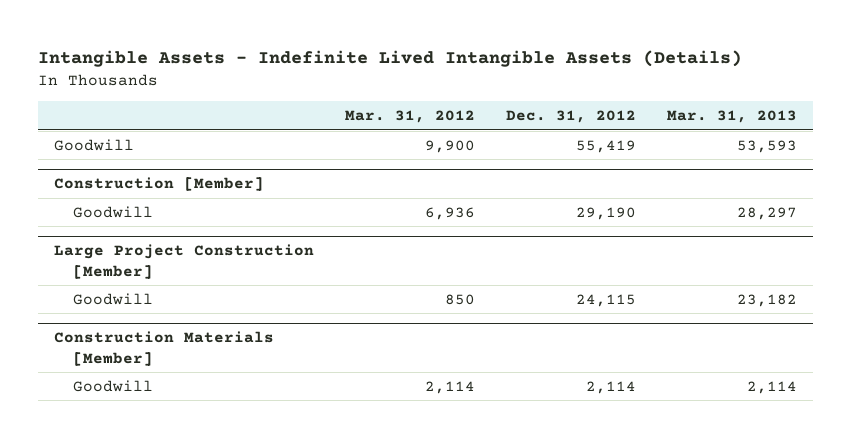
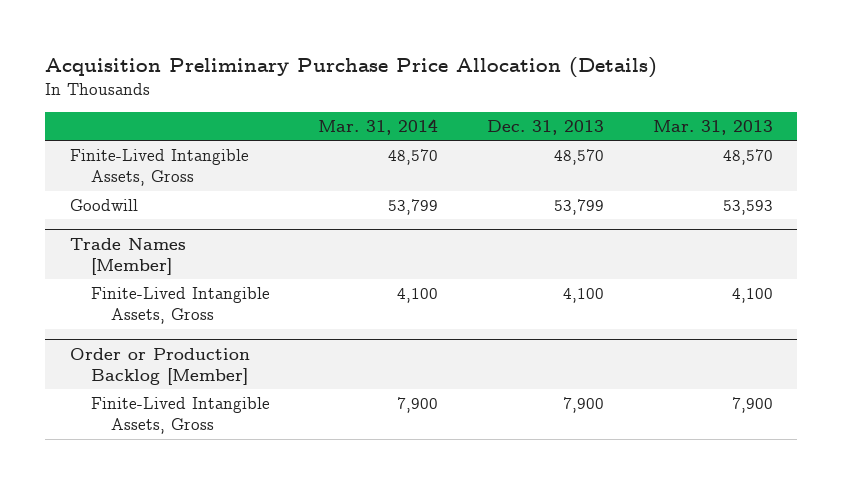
- Intangible Assets - Indefinite Lived Intangible Assets (Details)
+ Acquisition Preliminary Purchase Price Allocation (Details)
- | Mar. 31, 2012 | Dec. 31, 2012 | Mar. 31, 2013
+ | Mar. 31, 2014 | Dec. 31, 2013 | Mar. 31, 2013
+ Finite-Lived Intangible Assets, Gross | 48,570 | 48,570 | 48,570
- Construction [Member]
- Goodwill | 6,936 | 29,190 | 28,297
- Large Project Construction [Member]
- Goodwill | 850 | 24,115 | 23,182
- Construction Materials [Member]
- Goodwill | 2,114 | 2,114 | 2,114
+ Trade Names [Member]
+ Finite-Lived Intangible Assets, Gross | 4,100 | 4,100 | 4,100
+ Order or Production Backlog [Member]
+ Finite-Lived Intangible Assets, Gross | 7,900 | 7,900 | 7,900

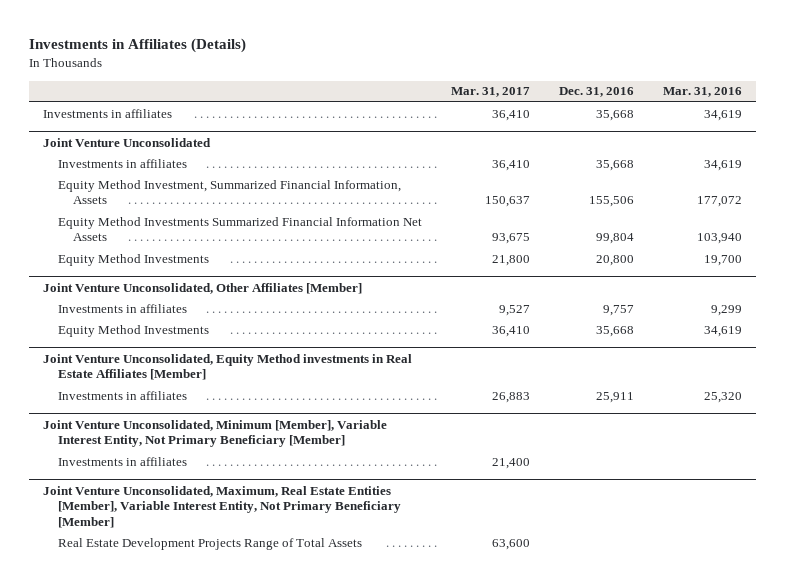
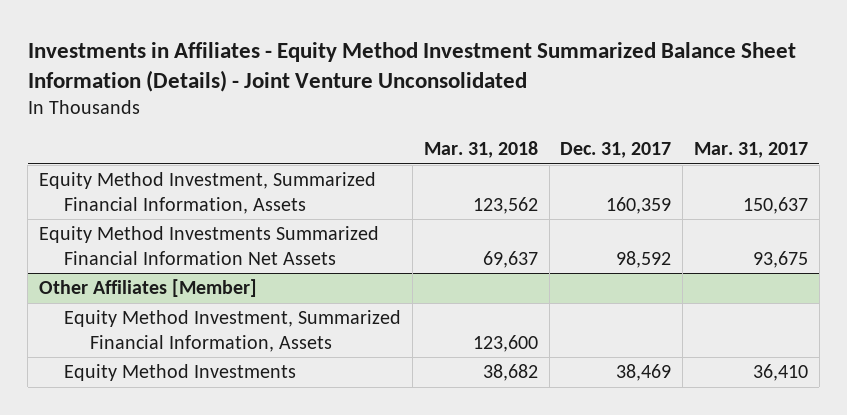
- Investments in Affiliates (Details)
+ Investments in Affiliates - Equity Method Investment Summarized Balance Sheet Information (Details) - Joint Venture Unconsolidated
- | Mar. 31, 2017 | Dec. 31, 2016 | Mar. 31, 2016
+ | Mar. 31, 2018 | Dec. 31, 2017 | Mar. 31, 2017
- Investments in affiliates | 36,410 | 35,668 | 34,619
- Joint Venture Unconsolidated
- Investments in affiliates | 36,410 | 35,668 | 34,619
- Equity Method Investments | 21,800 | 20,800 | 19,700
- Joint Venture Unconsolidated, Other Affiliates [Member]
- Investments in affiliates | 9,527 | 9,757 | 9,299
+ Other Affiliates [Member]
+ Equity Method Investment, Summarized Financial Information, Assets | 123,600 | |
- Joint Venture Unconsolidated, Equity Method investments in Real Estate Affiliates [Member]
- Investments in affiliates | 26,883 | 25,911 | 25,320
- Joint Venture Unconsolidated, Minimum [Member], Variable Interest Entity, Not Primary Beneficiary [Member]
- Investments in affiliates | 21,400 | |
- Joint Venture Unconsolidated, Maximum, Real Estate Entities [Member], Variable Interest Entity, Not Primary Beneficiary [Member]
- Real Estate Development Projects Range of Total Assets | 63,600 | |

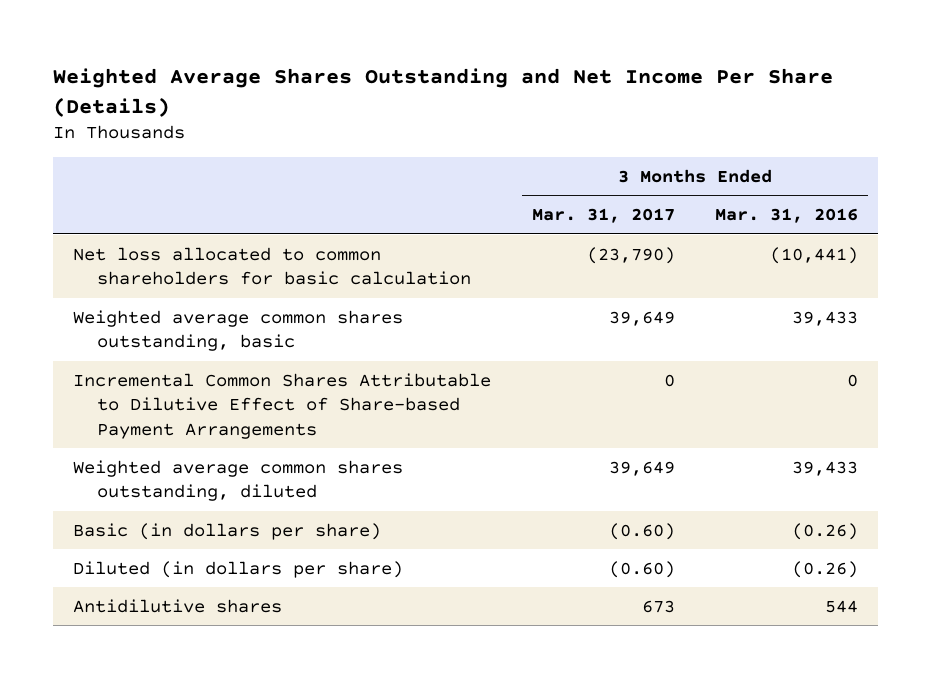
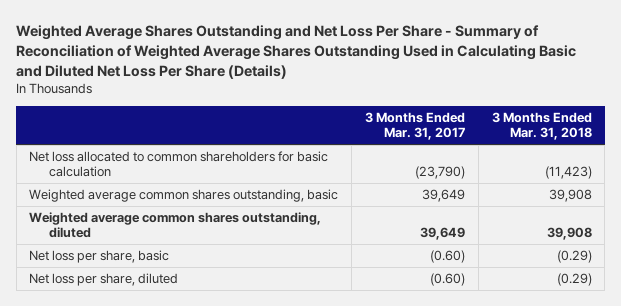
- Weighted Average Shares Outstanding and Net Income Per Share (Details)
+ Weighted Average Shares Outstanding and Net Loss Per Share - Summary of Reconciliation of Weighted Average Shares Outstanding Used in Calculating Basic and Diluted Net Loss Per Share (Details)
- | 3 Months Ended Mar. 31, 2017 | 3 Months Ended Mar. 31, 2016
+ | 3 Months Ended Mar. 31, 2017 | 3 Months Ended Mar. 31, 2018
- Incremental Common Shares Attributable to Dilutive Effect of Share-based Payment Arrangements | 0 | 0
- Basic (in dollars per share) | (0.60) | (0.26)
- Diluted (in dollars per share) | (0.60) | (0.26)
- Antidilutive shares | 673 | 544
+ Net loss per share, basic | (0.60) | (0.29)
+ Net loss per share, diluted | (0.60) | (0.29)

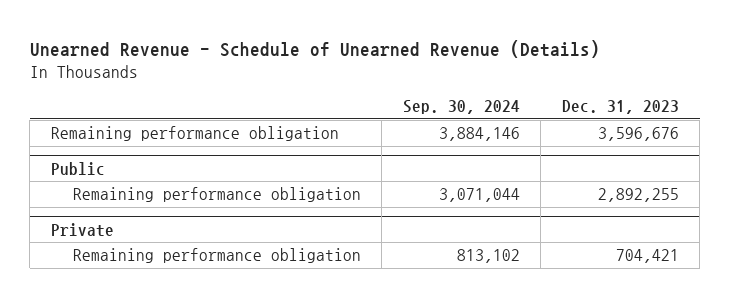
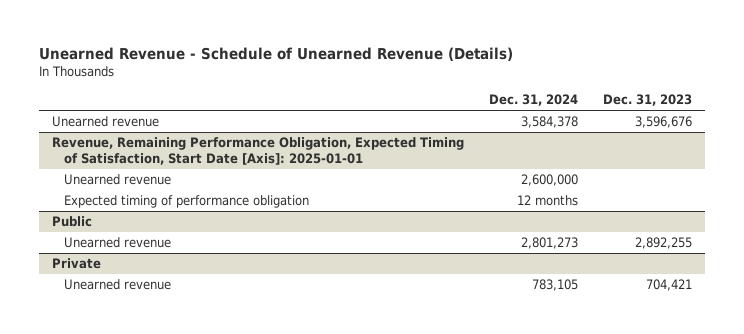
- | Sep. 30, 2024 | Dec. 31, 2023
+ | Dec. 31, 2024 | Dec. 31, 2023
- Remaining performance obligation | 3,884,146 | 3,596,676
+ Unearned revenue | 3,584,378 | 3,596,676
+ Revenue, Remaining Performance Obligation, Expected Timing of Satisfaction, Start Date [Axis]: 2025-01-01
+ Unearned revenue | 2,600,000 |
+ Expected timing of performance obligation | 12 months |
@ Public
- Remaining performance obligation | 3,071,044 | 2,892,255
+ Unearned revenue | 2,801,273 | 2,892,255
@ Private
- Remaining performance obligation | 813,102 | 704,421
+ Unearned revenue | 783,105 | 704,421

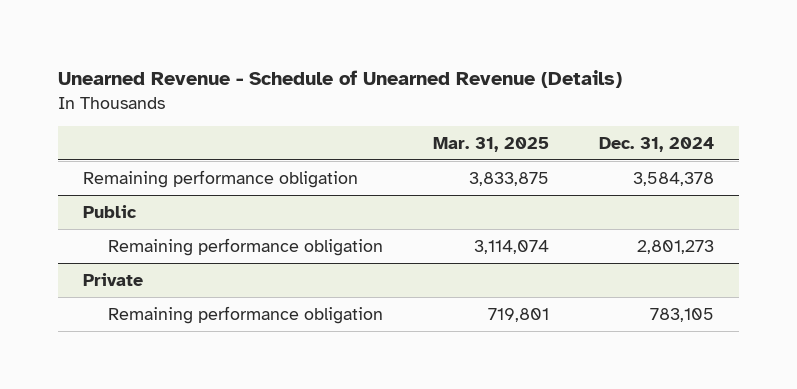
- | Dec. 31, 2024 | Dec. 31, 2023
+ | Mar. 31, 2025 | Dec. 31, 2024
- Unearned revenue | 3,584,378 | 3,596,676
- Revenue, Remaining Performance Obligation, Expected Timing of Satisfaction, Start Date [Axis]: 2025-01-01
- Unearned revenue | 2,600,000 |
- Expected timing of performance obligation | 12 months |
+ Remaining performance obligation | 3,833,875 | 3,584,378
@ Public
- Unearned revenue | 2,801,273 | 2,892,255
+ Remaining performance obligation | 3,114,074 | 2,801,273
@ Private
- Unearned revenue | 783,105 | 704,421
+ Remaining performance obligation | 719,801 | 783,105

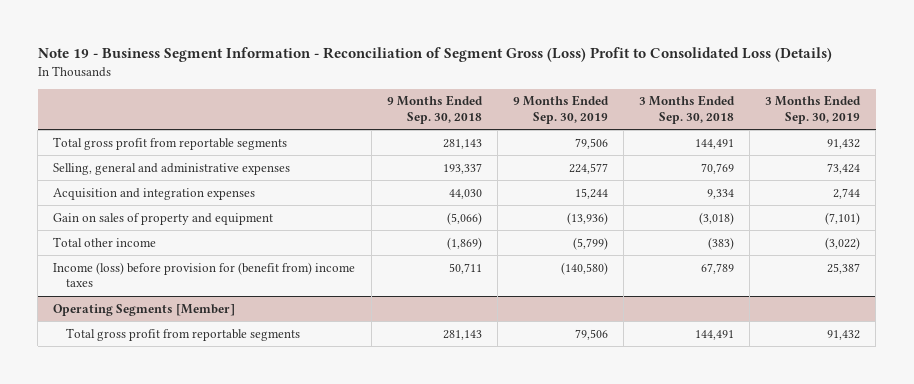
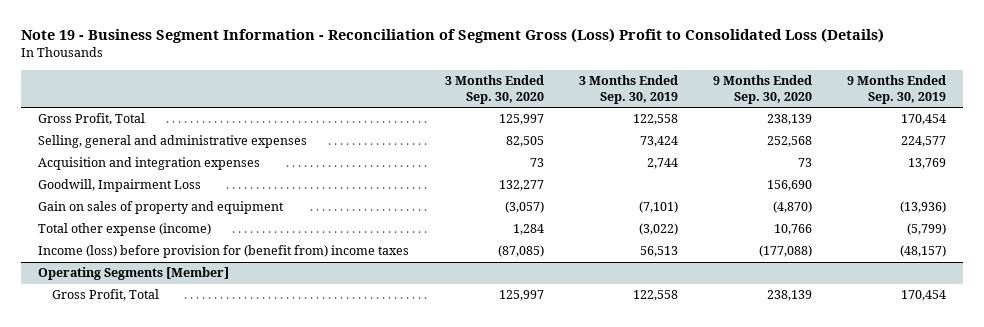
- | 9 Months Ended Sep. 30, 2018 | 9 Months Ended Sep. 30, 2019 | 3 Months Ended Sep. 30, 2018 | 3 Months Ended Sep. 30, 2019
+ | 3 Months Ended Sep. 30, 2020 | 3 Months Ended Sep. 30, 2019 | 9 Months Ended Sep. 30, 2020 | 9 Months Ended Sep. 30, 2019
- Total gross profit from reportable segments | 281,143 | 79,506 | 144,491 | 91,432
+ Gross Profit, Total | 125,997 | 122,558 | 238,139 | 170,454
- Acquisition and integration expenses | 44,030 | 15,244 | 9,334 | 2,744
+ Acquisition and integration expenses | 73 | 2,744 | 73 | 13,769
+ Goodwill, Impairment Loss | 132,277 | | 156,690 |
- Total other income | (1,869) | (5,799) | (383) | (3,022)
- Income (loss) before provision for (benefit from) income taxes | 50,711 | (140,580) | 67,789 | 25,387
+ Total other expense (income) | 1,284 | (3,022) | 10,766 | (5,799)
+ Income (loss) before provision for (benefit from) income taxes | (87,085) | 56,513 | (177,088) | (48,157)
@ Operating Segments [Member]
- Total gross profit from reportable segments | 281,143 | 79,506 | 144,491 | 91,432
+ Gross Profit, Total | 125,997 | 122,558 | 238,139 | 170,454

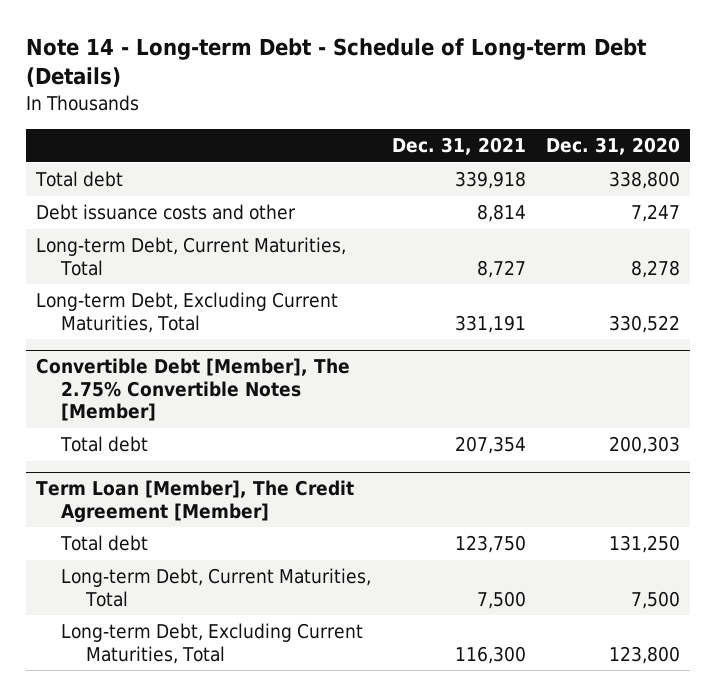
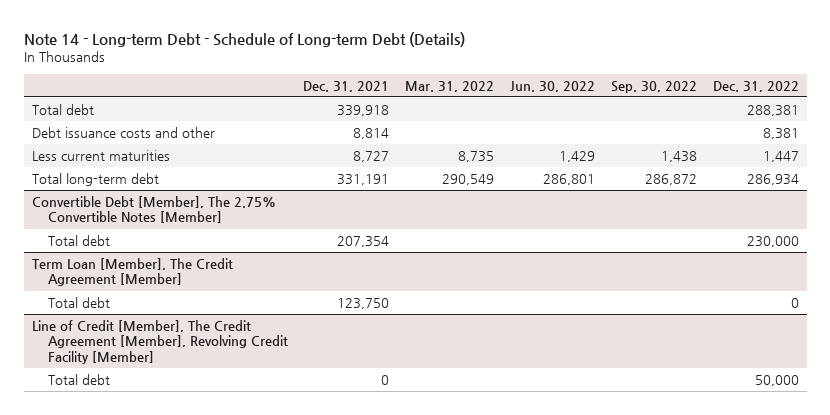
- | Dec. 31, 2021 | Dec. 31, 2020
+ | Dec. 31, 2021 | Mar. 31, 2022 | Jun. 30, 2022 | Sep. 30, 2022 | Dec. 31, 2022
- Long-term Debt, Current Maturities, Total | 8,727 | 8,278
- Long-term Debt, Excluding Current Maturities, Total | 331,191 | 330,522
+ Less current maturities | 8,727 | 8,735 | 1,429 | 1,438 | 1,447
+ Total long-term debt | 331,191 | 290,549 | 286,801 | 286,872 | 286,934
@ Term Loan [Member], The Credit Agreement [Member]
- Long-term Debt, Current Maturities, Total | 7,500 | 7,500
- Long-term Debt, Excluding Current Maturities, Total | 116,300 | 123,800
+ Line of Credit [Member], The Credit Agreement [Member], Revolving Credit Facility [Member]
+ Total debt | 0 | | | | 50,000

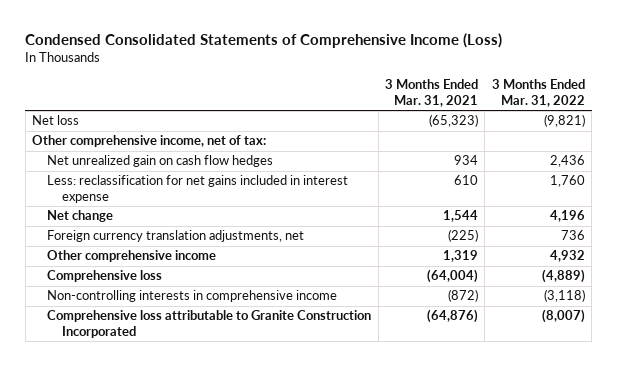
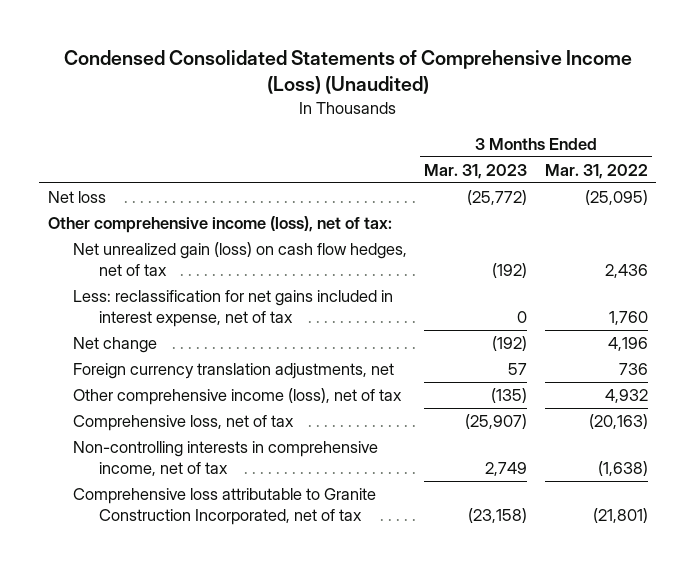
- Condensed Consolidated Statements of Comprehensive Income (Loss)
+ Condensed Consolidated Statements of Comprehensive Income (Loss) (Unaudited)
- | 3 Months Ended Mar. 31, 2021 | 3 Months Ended Mar. 31, 2022
+ | 3 Months Ended Mar. 31, 2023 | 3 Months Ended Mar. 31, 2022
- Net loss | (65,323) | (9,821)
- Other comprehensive income, net of tax:
- Net unrealized gain on cash flow hedges | 934 | 2,436
- Less: reclassification for net gains included in interest expense | 610 | 1,760
+ Net loss | (25,772) | (25,095)
+ Other comprehensive income (loss), net of tax:
+ Net unrealized gain (loss) on cash flow hedges, net of tax | (192) | 2,436
+ Less: reclassification for net gains included in interest expense, net of tax | 0 | 1,760
- Other comprehensive income | 1,319 | 4,932
- Comprehensive loss | (64,004) | (4,889)
- Non-controlling interests in comprehensive income | (872) | (3,118)
- Comprehensive loss attributable to Granite Construction Incorporated | (64,876) | (8,007)
+ Other comprehensive income (loss), net of tax | (135) | 4,932
+ Comprehensive loss, net of tax | (25,907) | (20,163)
+ Non-controlling interests in comprehensive income, net of tax | 2,749 | (1,638)
+ Comprehensive loss attributable to Granite Construction Incorporated, net of tax | (23,158) | (21,801)

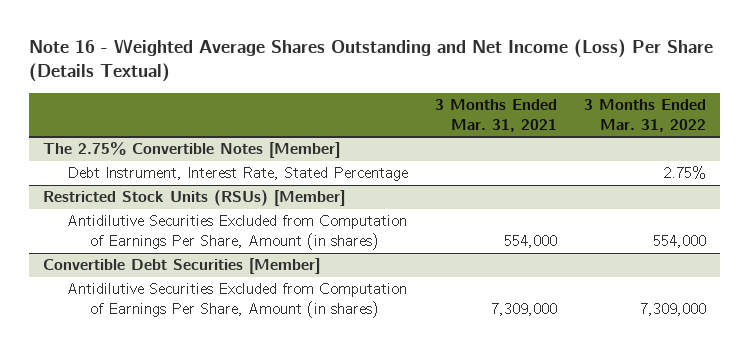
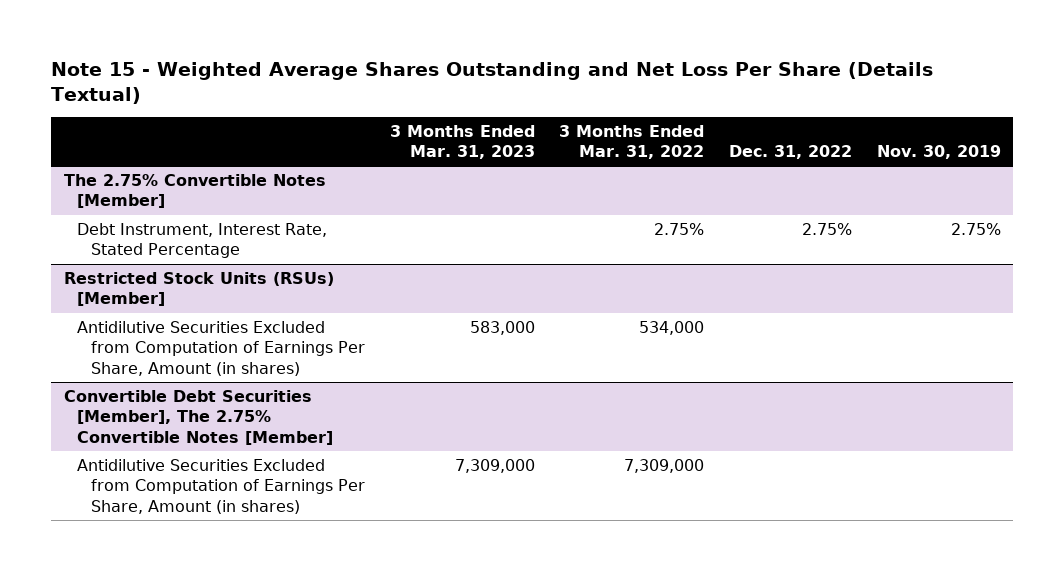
- Note 16 - Weighted Average Shares Outstanding and Net Income (Loss) Per Share (Details Textual)
+ Note 15 - Weighted Average Shares Outstanding and Net Loss Per Share (Details Textual)
- | 3 Months Ended Mar. 31, 2021 | 3 Months Ended Mar. 31, 2022
+ | 3 Months Ended Mar. 31, 2023 | 3 Months Ended Mar. 31, 2022 | Dec. 31, 2022 | Nov. 30, 2019
@ Restricted Stock Units (RSUs) [Member]
- Antidilutive Securities Excluded from Computation of Earnings Per Share, Amount (in shares) | 554,000 | 554,000
- Convertible Debt Securities [Member]
@ Restricted Stock Units (RSUs) [Member]
+ Antidilutive Securities Excluded from Computation of Earnings Per Share, Amount (in shares) | 583,000 | 534,000 | |
+ Convertible Debt Securities [Member], The 2.75% Convertible Notes [Member]

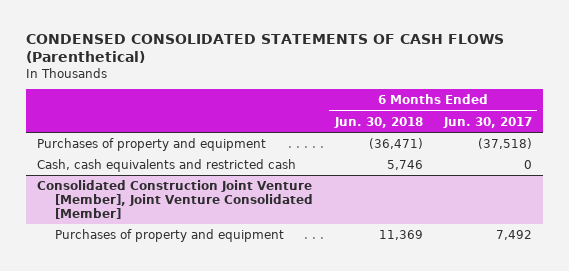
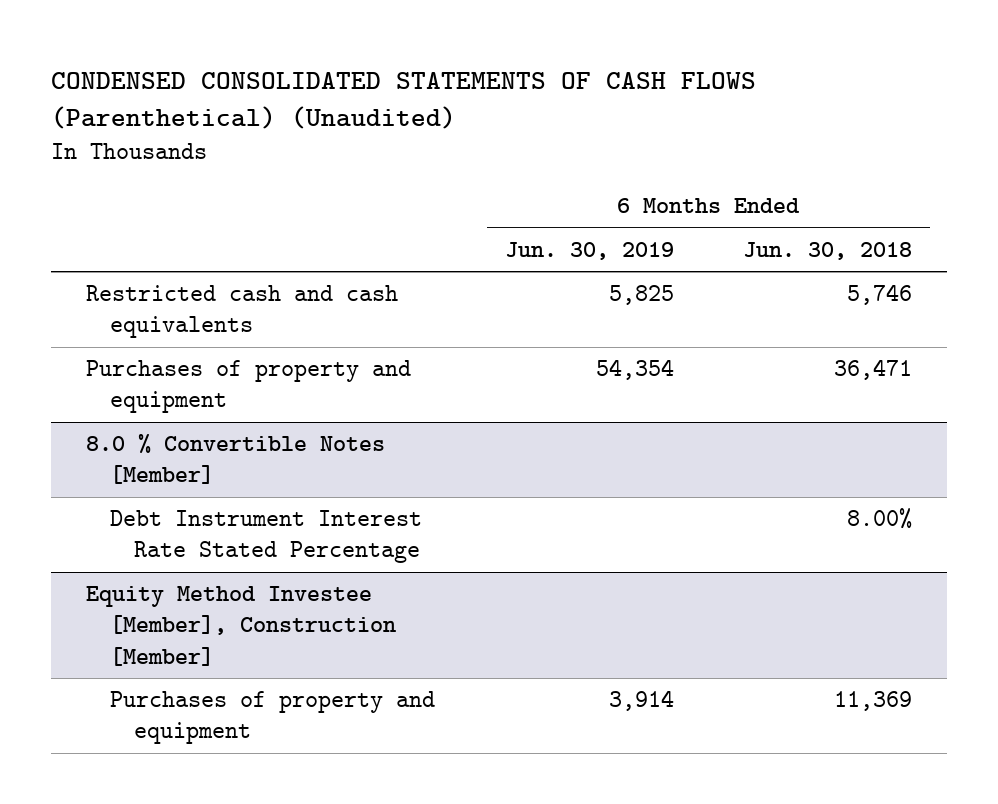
- CONDENSED CONSOLIDATED STATEMENTS OF CASH FLOWS (Parenthetical)
+ CONDENSED CONSOLIDATED STATEMENTS OF CASH FLOWS (Parenthetical) (Unaudited)
- | 6 Months Ended Jun. 30, 2018 | 6 Months Ended Jun. 30, 2017
+ | 6 Months Ended Jun. 30, 2019 | 6 Months Ended Jun. 30, 2018
- Purchases of property and equipment | (36,471) | (37,518)
- Cash, cash equivalents and restricted cash | 5,746 | 0
- Consolidated Construction Joint Venture [Member], Joint Venture Consolidated [Member]
+ Restricted cash and cash equivalents | 5,825 | 5,746
+ Purchases of property and equipment | 54,354 | 36,471
+ 8.0 % Convertible Notes [Member]
+ Debt Instrument Interest Rate Stated Percentage | | 8.00%
+ Equity Method Investee [Member], Construction [Member]

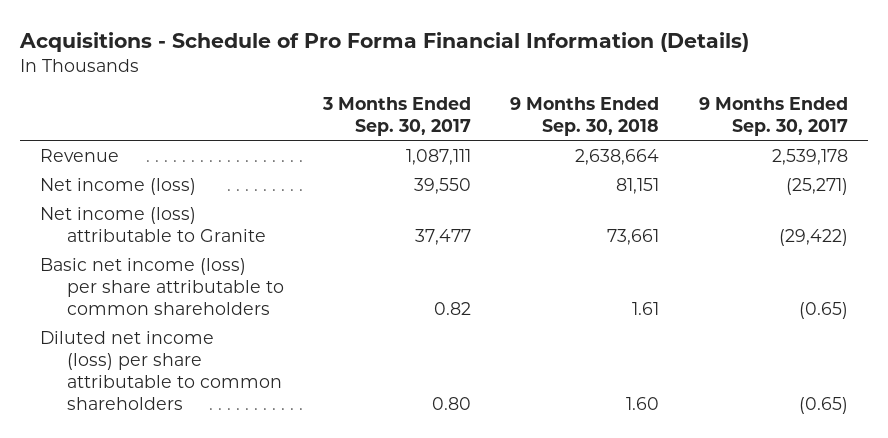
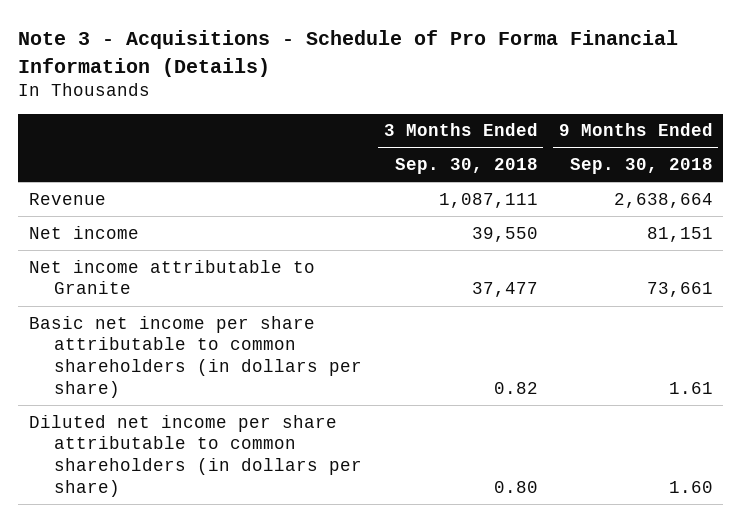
- Acquisitions - Schedule of Pro Forma Financial Information (Details)
+ Note 3 - Acquisitions - Schedule of Pro Forma Financial Information (Details)
- | 3 Months Ended Sep. 30, 2017 | 9 Months Ended Sep. 30, 2018 | 9 Months Ended Sep. 30, 2017
+ | 3 Months Ended Sep. 30, 2018 | 9 Months Ended Sep. 30, 2018
- Net income (loss) | 39,550 | 81,151 | (25,271)
- Net income (loss) attributable to Granite | 37,477 | 73,661 | (29,422)
- Basic net income (loss) per share attributable to common shareholders | 0.82 | 1.61 | (0.65)
- Diluted net income (loss) per share attributable to common shareholders | 0.80 | 1.60 | (0.65)
+ Net income | 39,550 | 81,151
+ Net income attributable to Granite | 37,477 | 73,661
+ Basic net income per share attributable to common shareholders (in dollars per share) | 0.82 | 1.61
+ Diluted net income per share attributable to common shareholders (in dollars per share) | 0.80 | 1.60

